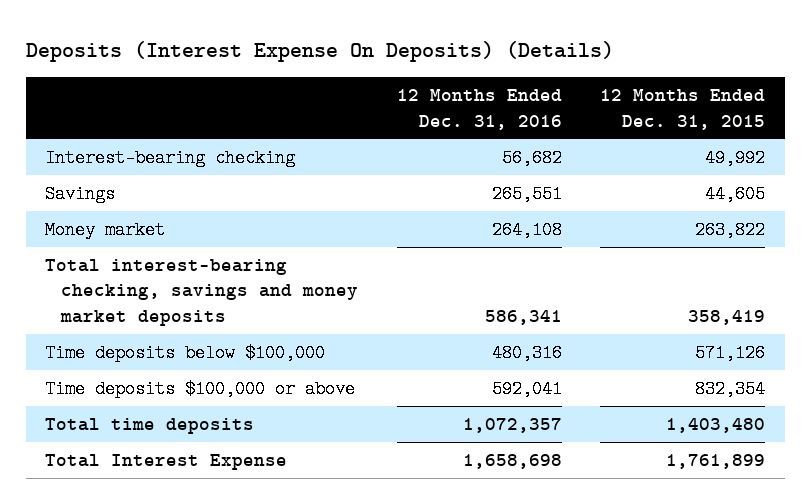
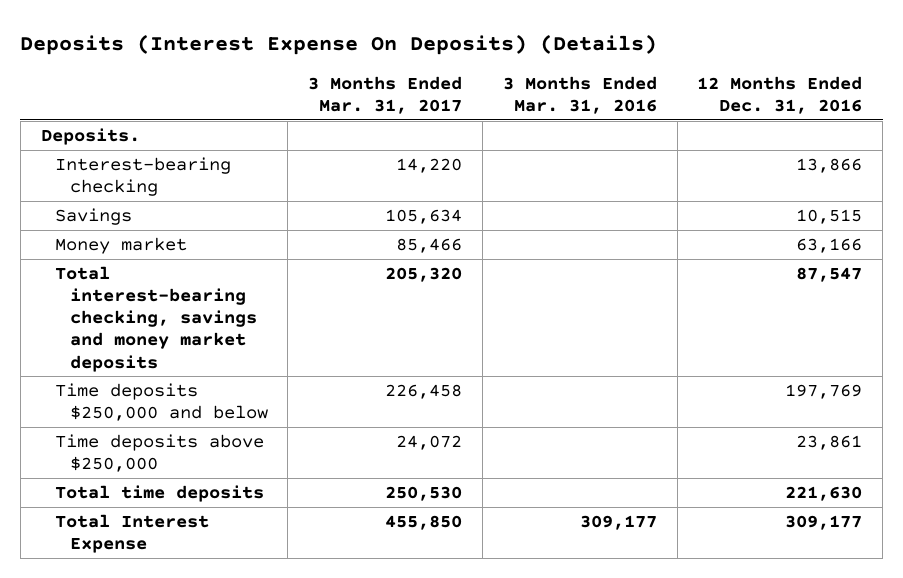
- | 12 Months Ended Dec. 31, 2016 | 12 Months Ended Dec. 31, 2015
+ | 3 Months Ended Mar. 31, 2017 | 3 Months Ended Mar. 31, 2016 | 12 Months Ended Dec. 31, 2016
- Interest-bearing checking | 56,682 | 49,992
- Savings | 265,551 | 44,605
- Money market | 264,108 | 263,822
- Total interest-bearing checking, savings and money market deposits | 586,341 | 358,419
- Time deposits below $100,000 | 480,316 | 571,126
- Time deposits $100,000 or above | 592,041 | 832,354
- Total time deposits | 1,072,357 | 1,403,480
- Total Interest Expense | 1,658,698 | 1,761,899
+ Deposits.
+ Interest-bearing checking | 14,220 | | 13,866
+ Savings | 105,634 | | 10,515
+ Money market | 85,466 | | 63,166
+ Total interest-bearing checking, savings and money market deposits | 205,320 | | 87,547
+ Time deposits $250,000 and below | 226,458 | | 197,769
+ Time deposits above $250,000 | 24,072 | | 23,861
+ Total time deposits | 250,530 | | 221,630
+ Total Interest Expense | 455,850 | 309,177 | 309,177

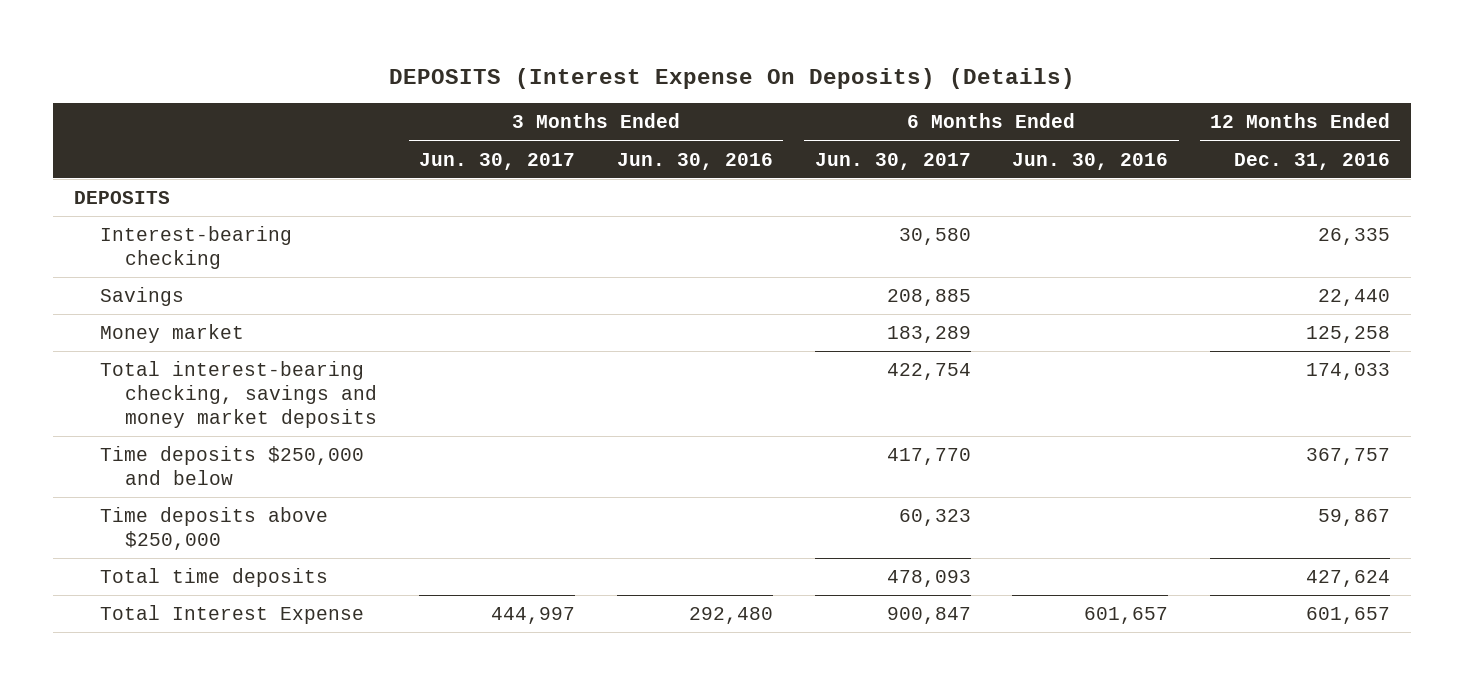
- Deposits (Interest Expense On Deposits) (Details)
+ DEPOSITS (Interest Expense On Deposits) (Details)
- | 3 Months Ended Mar. 31, 2017 | 3 Months Ended Mar. 31, 2016 | 12 Months Ended Dec. 31, 2016
+ | 3 Months Ended Jun. 30, 2017 | 3 Months Ended Jun. 30, 2016 | 6 Months Ended Jun. 30, 2017 | 6 Months Ended Jun. 30, 2016 | 12 Months Ended Dec. 31, 2016
- Deposits.
- Interest-bearing checking | 14,220 | | 13,866
- Savings | 105,634 | | 10,515
- Money market | 85,466 | | 63,166
- Total interest-bearing checking, savings and money market deposits | 205,320 | | 87,547
- Time deposits $250,000 and below | 226,458 | | 197,769
- Time deposits above $250,000 | 24,072 | | 23,861
- Total time deposits | 250,530 | | 221,630
- Total Interest Expense | 455,850 | 309,177 | 309,177
+ DEPOSITS
+ Interest-bearing checking | | | 30,580 | | 26,335
+ Savings | | | 208,885 | | 22,440
+ Money market | | | 183,289 | | 125,258
+ Total interest-bearing checking, savings and money market deposits | | | 422,754 | | 174,033
+ Time deposits $250,000 and below | | | 417,770 | | 367,757
+ Time deposits above $250,000 | | | 60,323 | | 59,867
+ Total time deposits | | | 478,093 | | 427,624
+ Total Interest Expense | 444,997 | 292,480 | 900,847 | 601,657 | 601,657

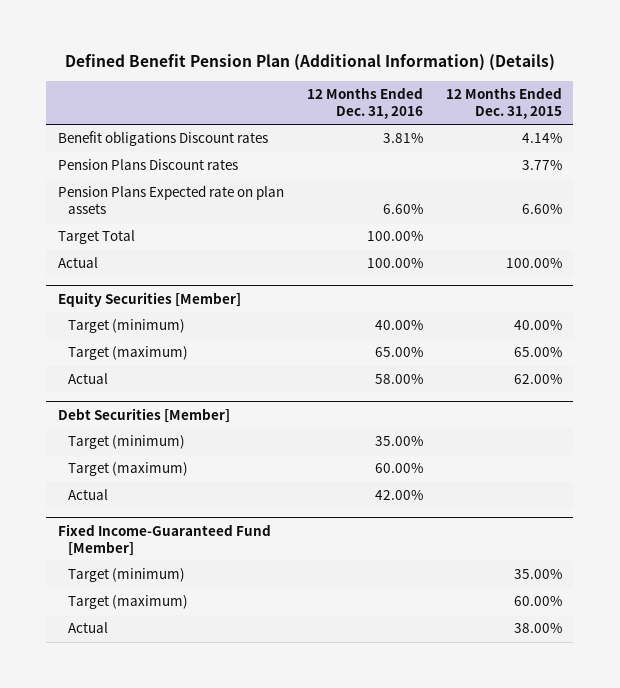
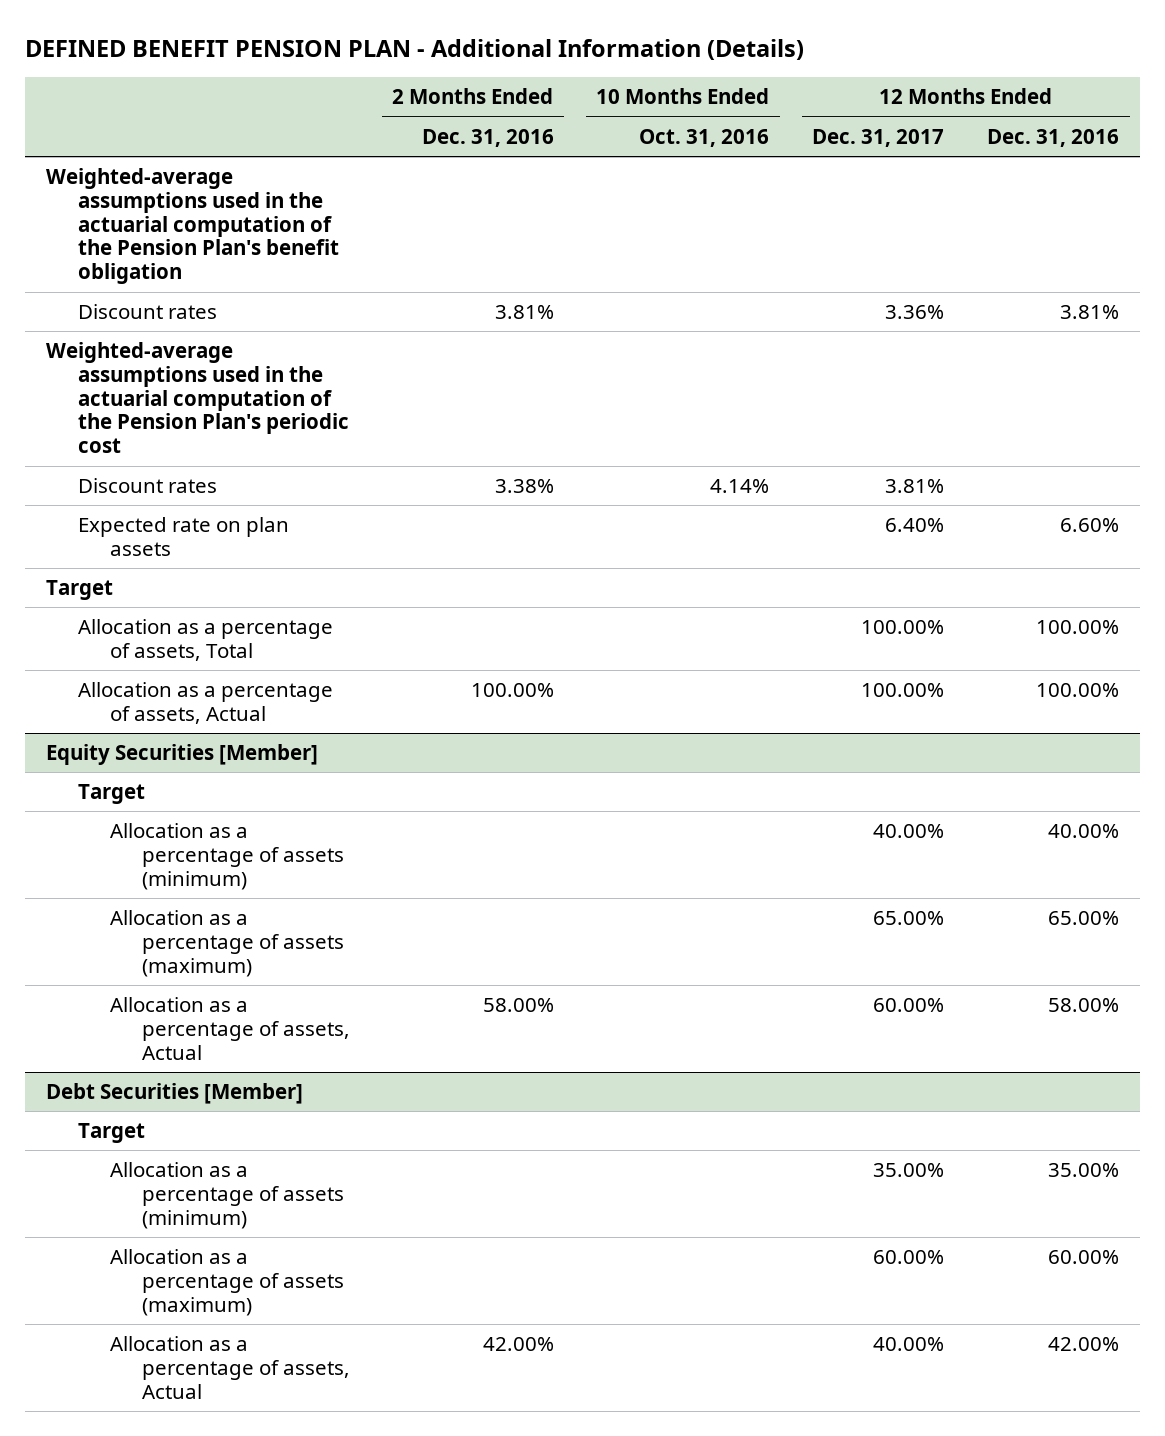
- Defined Benefit Pension Plan (Additional Information) (Details)
+ DEFINED BENEFIT PENSION PLAN - Additional Information (Details)
- | 12 Months Ended Dec. 31, 2016 | 12 Months Ended Dec. 31, 2015
+ | 2 Months Ended Dec. 31, 2016 | 10 Months Ended Oct. 31, 2016 | 12 Months Ended Dec. 31, 2017 | 12 Months Ended Dec. 31, 2016
- Benefit obligations Discount rates | 3.81% | 4.14%
- Pension Plans Discount rates | | 3.77%
- Pension Plans Expected rate on plan assets | 6.60% | 6.60%
- Target Total | 100.00% |
- Actual | 100.00% | 100.00%
+ Weighted-average assumptions used in the actuarial computation of the Pension Plan's benefit obligation
+ Discount rates | 3.81% | | 3.36% | 3.81%
+ Weighted-average assumptions used in the actuarial computation of the Pension Plan's periodic cost
+ Discount rates | 3.38% | 4.14% | 3.81% |
+ Expected rate on plan assets | | | 6.40% | 6.60%
+ Target
+ Allocation as a percentage of assets, Total | | | 100.00% | 100.00%
+ Allocation as a percentage of assets, Actual | 100.00% | | 100.00% | 100.00%
@ Equity Securities [Member]
- Target (minimum) | 40.00% | 40.00%
- Target (maximum) | 65.00% | 65.00%
- Actual | 58.00% | 62.00%
+ Target
+ Allocation as a percentage of assets (minimum) | | | 40.00% | 40.00%
+ Allocation as a percentage of assets (maximum) | | | 65.00% | 65.00%
+ Allocation as a percentage of assets, Actual | 58.00% | | 60.00% | 58.00%
@ Debt Securities [Member]
- Target (minimum) | 35.00% |
- Target (maximum) | 60.00% |
- Actual | 42.00% |
- Fixed Income-Guaranteed Fund [Member]
- Target (minimum) | | 35.00%
- Target (maximum) | | 60.00%
- Actual | | 38.00%
@ Debt Securities [Member]
+ Target
+ Allocation as a percentage of assets (minimum) | | | 35.00% | 35.00%
+ Allocation as a percentage of assets (maximum) | | | 60.00% | 60.00%
+ Allocation as a percentage of assets, Actual | 42.00% | | 40.00% | 42.00%

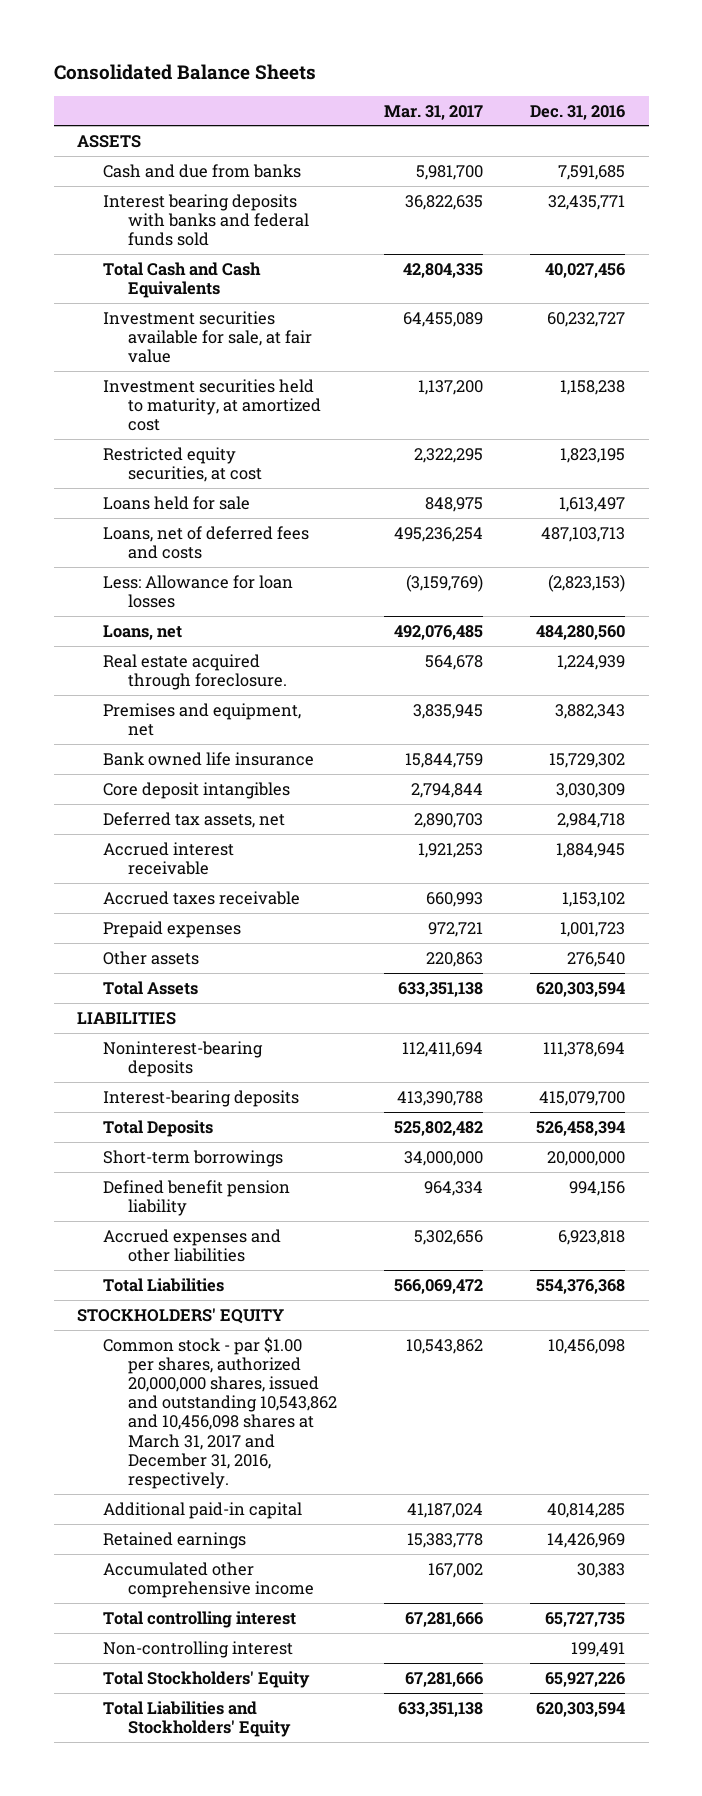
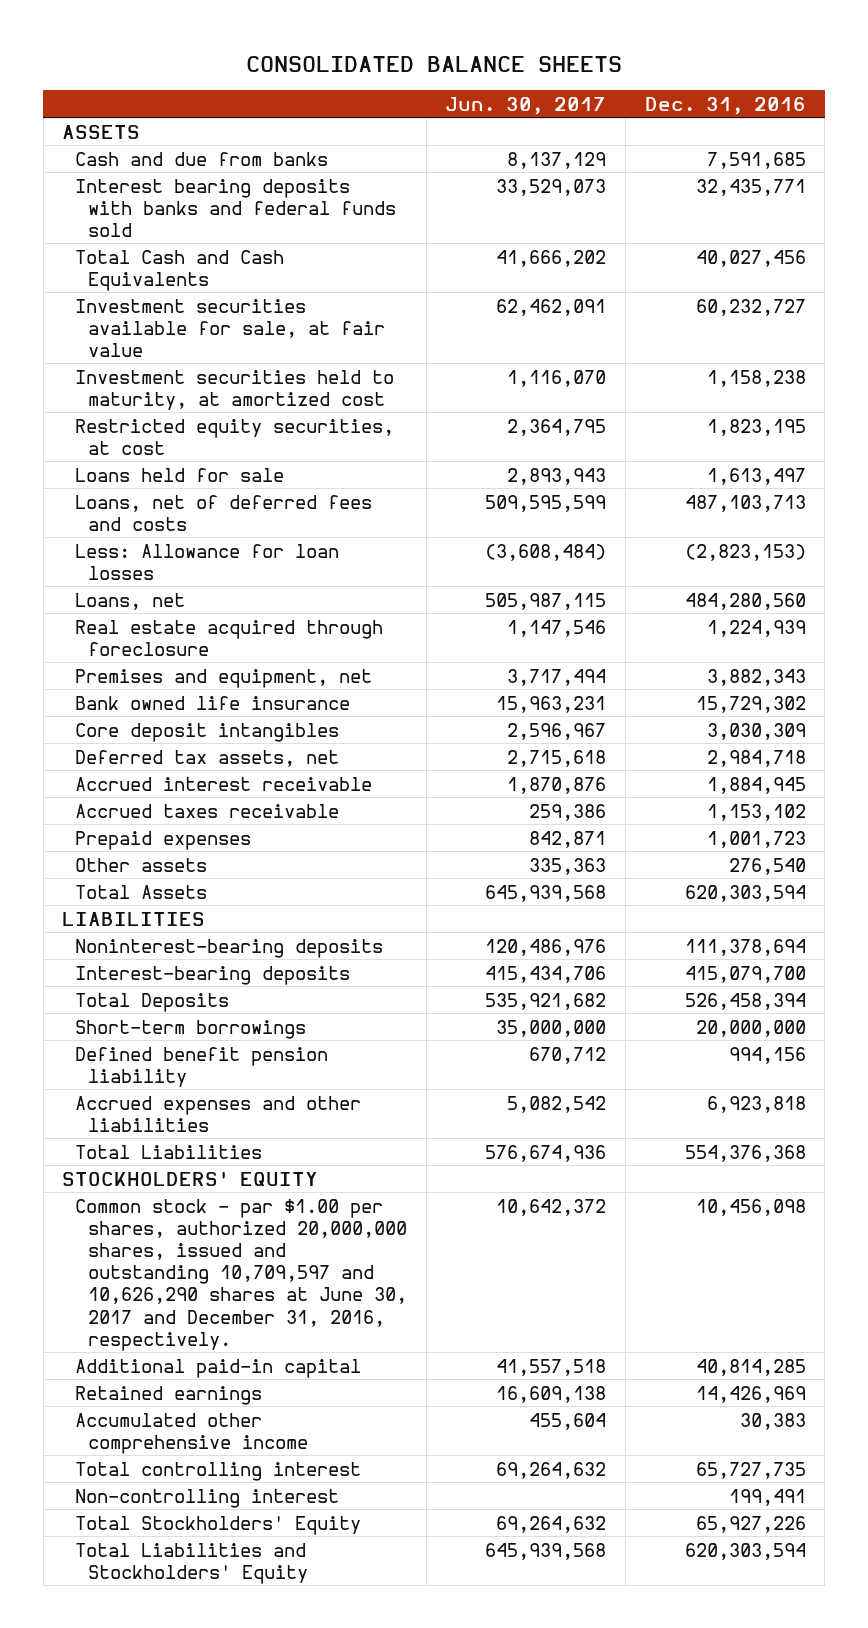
- Consolidated Balance Sheets
+ CONSOLIDATED BALANCE SHEETS
- | Mar. 31, 2017 | Dec. 31, 2016
+ | Jun. 30, 2017 | Dec. 31, 2016
- Real estate acquired through foreclosure. | 564,678 | 1,224,939
+ Real estate acquired through foreclosure | 1,147,546 | 1,224,939
- Common stock - par $1.00 per shares, authorized 20,000,000 shares, issued and outstanding 10,543,862 and 10,456,098 shares at March 31, 2017 and December 31, 2016, respectively. | 10,543,862 | 10,456,098
+ Common stock - par $1.00 per shares, authorized 20,000,000 shares, issued and outstanding 10,709,597 and 10,626,290 shares at June 30, 2017 and December 31, 2016, respectively. | 10,642,372 | 10,456,098

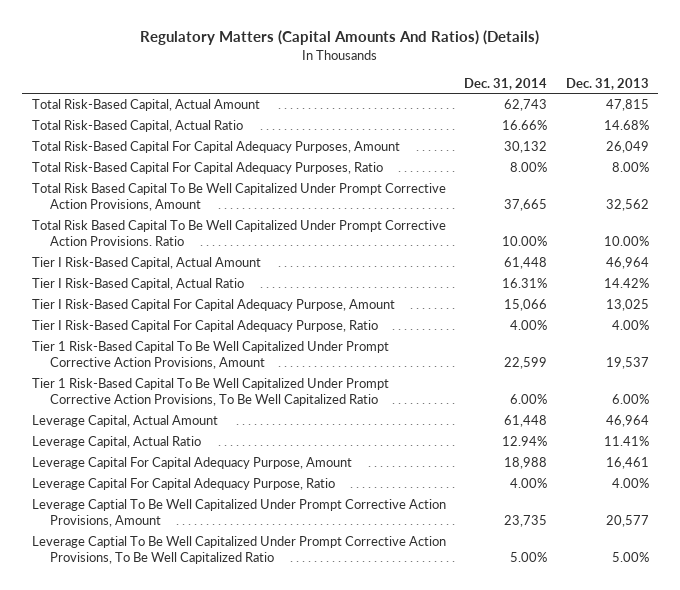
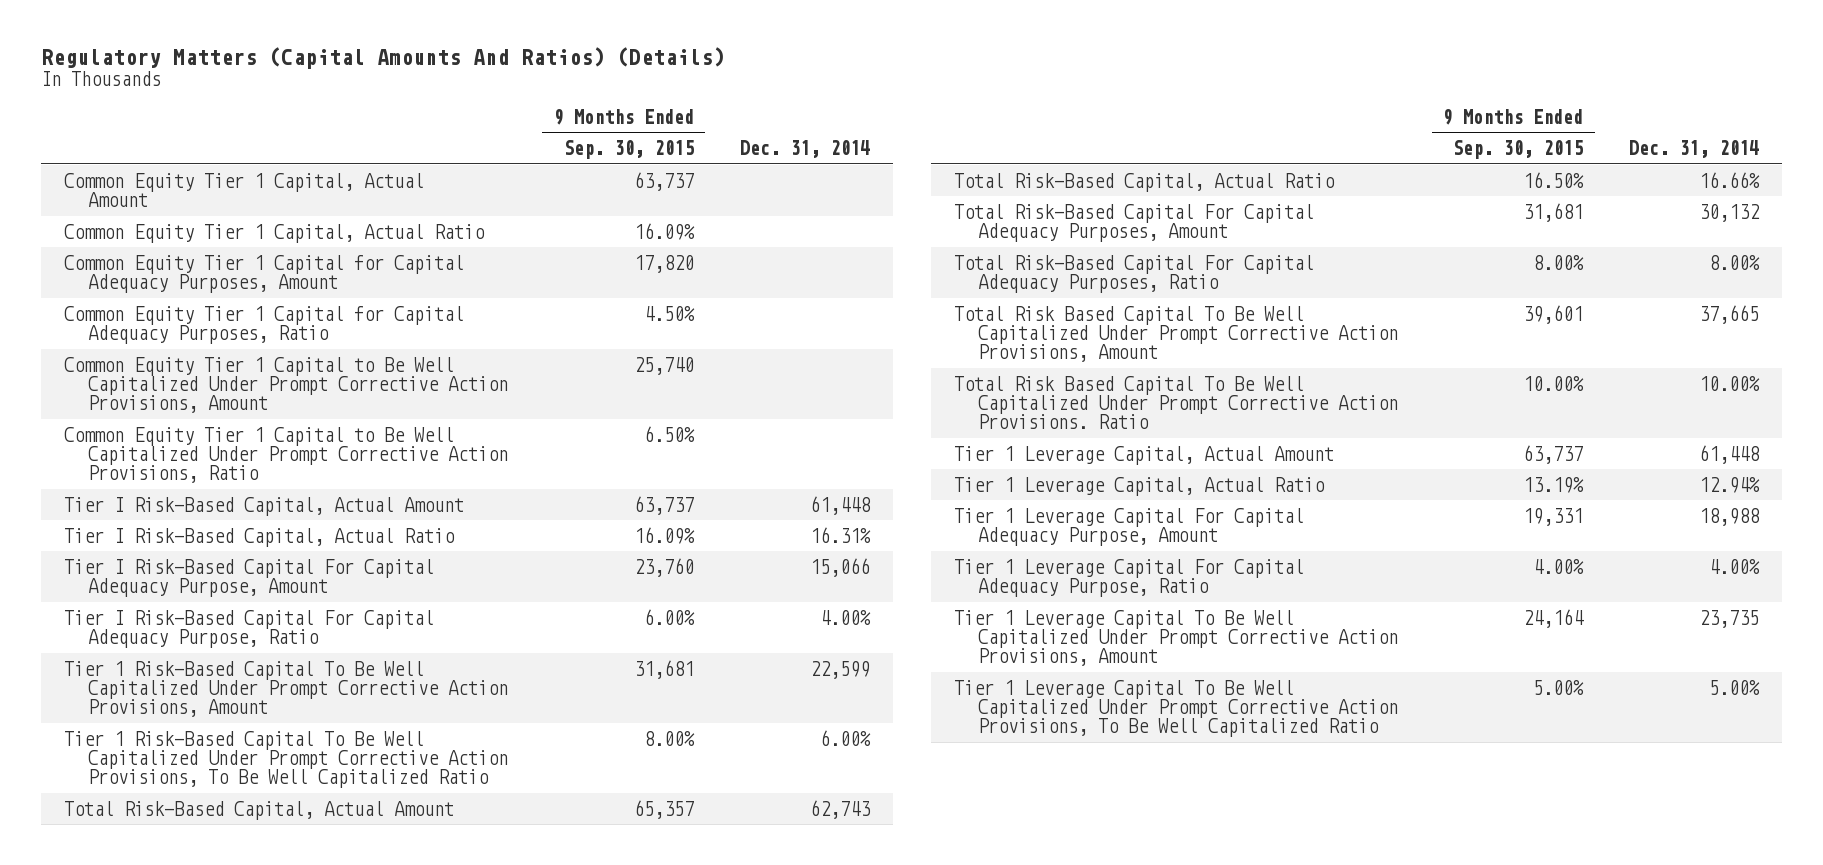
- | Dec. 31, 2014 | Dec. 31, 2013
+ | 9 Months Ended Sep. 30, 2015 | Dec. 31, 2014
+ Common Equity Tier 1 Capital, Actual Amount | 63,737 |
+ Common Equity Tier 1 Capital, Actual Ratio | 16.09% |
+ Common Equity Tier 1 Capital for Capital Adequacy Purposes, Amount | 17,820 |
+ Common Equity Tier 1 Capital for Capital Adequacy Purposes, Ratio | 4.50% |
+ Common Equity Tier 1 Capital to Be Well Capitalized Under Prompt Corrective Action Provisions, Amount | 25,740 |
+ Common Equity Tier 1 Capital to Be Well Capitalized Under Prompt Corrective Action Provisions, Ratio | 6.50% |
- Leverage Capital, Actual Amount | 61,448 | 46,964
- Leverage Capital, Actual Ratio | 12.94% | 11.41%
- Leverage Capital For Capital Adequacy Purpose, Amount | 18,988 | 16,461
- Leverage Capital For Capital Adequacy Purpose, Ratio | 4.00% | 4.00%
- Leverage Captial To Be Well Capitalized Under Prompt Corrective Action Provisions, Amount | 23,735 | 20,577
- Leverage Captial To Be Well Capitalized Under Prompt Corrective Action Provisions, To Be Well Capitalized Ratio | 5.00% | 5.00%
moved down: Total Risk-Based Capital, Actual Amount | 65,357 | 62,743
moved down: Total Risk-Based Capital, Actual Ratio | 16.50% | 16.66%
moved down: Total Risk-Based Capital For Capital Adequacy Purposes, Amount | 31,681 | 30,132
moved down: Total Risk-Based Capital For Capital Adequacy Purposes, Ratio | 8.00% | 8.00%
moved down: Total Risk Based Capital To Be Well Capitalized Under Prompt Corrective Action Provisions, Amount | 39,601 | 37,665
moved down: Total Risk Based Capital To Be Well Capitalized Under Prompt Corrective Action Provisions. Ratio | 10.00% | 10.00%
+ Tier 1 Leverage Capital, Actual Amount | 63,737 | 61,448
+ Tier 1 Leverage Capital, Actual Ratio | 13.19% | 12.94%
+ Tier 1 Leverage Capital For Capital Adequacy Purpose, Amount | 19,331 | 18,988
+ Tier 1 Leverage Capital For Capital Adequacy Purpose, Ratio | 4.00% | 4.00%
+ Tier 1 Leverage Capital To Be Well Capitalized Under Prompt Corrective Action Provisions, Amount | 24,164 | 23,735
+ Tier 1 Leverage Capital To Be Well Capitalized Under Prompt Corrective Action Provisions, To Be Well Capitalized Ratio | 5.00% | 5.00%

